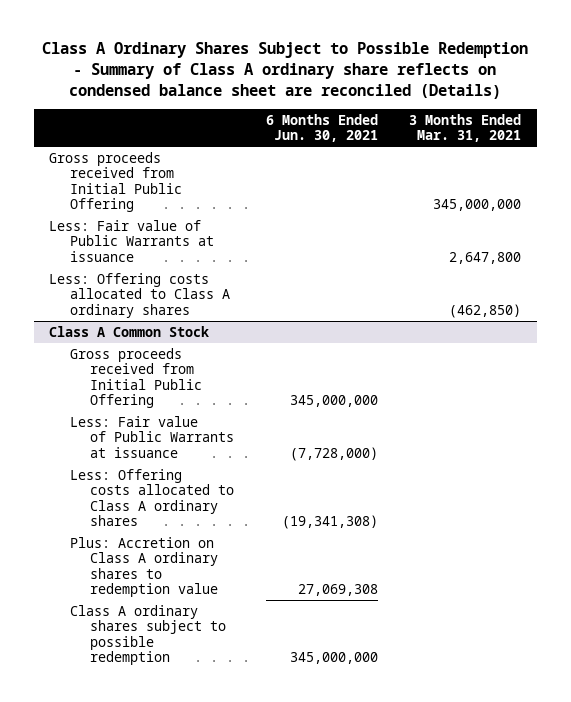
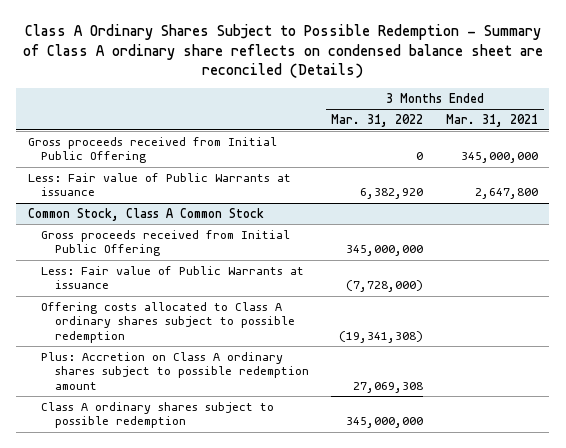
- | 6 Months Ended Jun. 30, 2021 | 3 Months Ended Mar. 31, 2021
+ | 3 Months Ended Mar. 31, 2022 | 3 Months Ended Mar. 31, 2021
- Less: Offering costs allocated to Class A ordinary shares | | (462,850)
- Class A Common Stock
+ Common Stock, Class A Common Stock
- Less: Offering costs allocated to Class A ordinary shares | (19,341,308) |
- Plus: Accretion on Class A ordinary shares to redemption value | 27,069,308 |
+ Offering costs allocated to Class A ordinary shares subject to possible redemption | (19,341,308) |
+ Plus: Accretion on Class A ordinary shares subject to possible redemption amount | 27,069,308 |

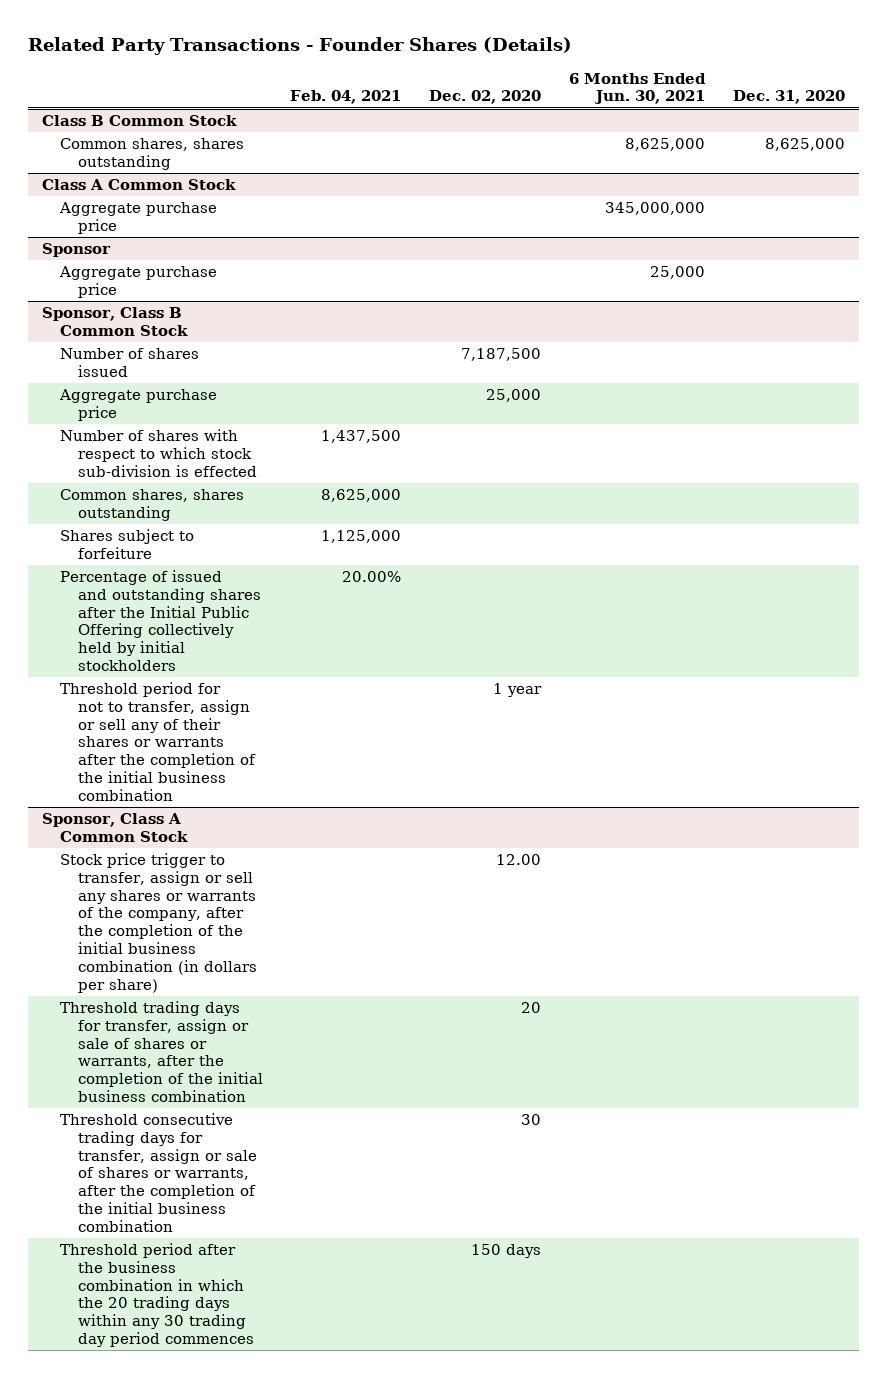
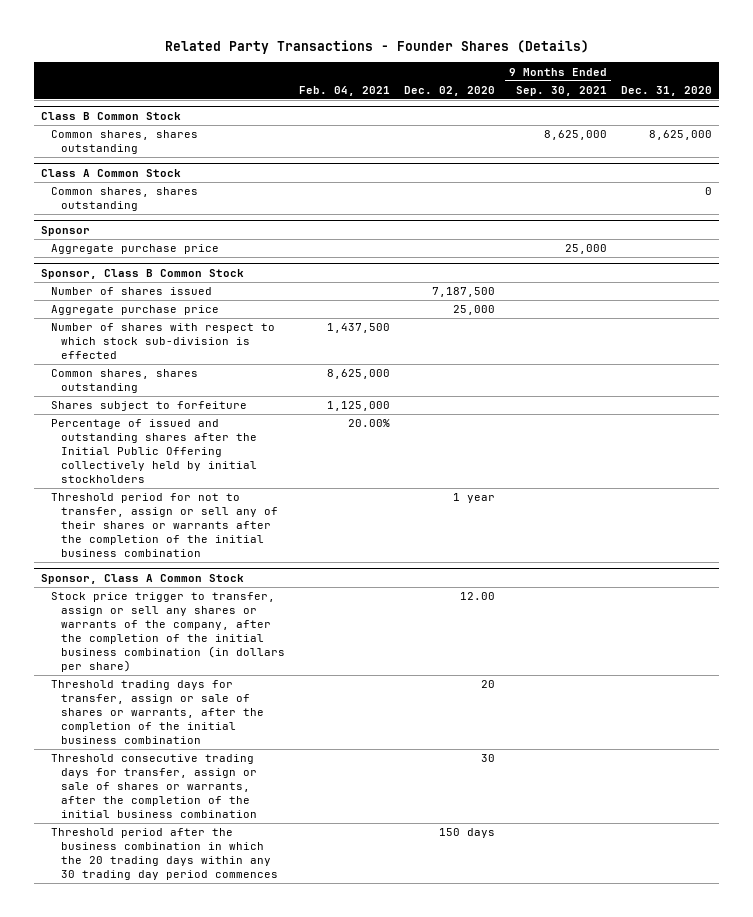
- | Feb. 04, 2021 | Dec. 02, 2020 | 6 Months Ended Jun. 30, 2021 | Dec. 31, 2020
+ | Feb. 04, 2021 | Dec. 02, 2020 | 9 Months Ended Sep. 30, 2021 | Dec. 31, 2020
@ Class A Common Stock
- Aggregate purchase price | | | 345,000,000 |
+ Common shares, shares outstanding | | | | 0

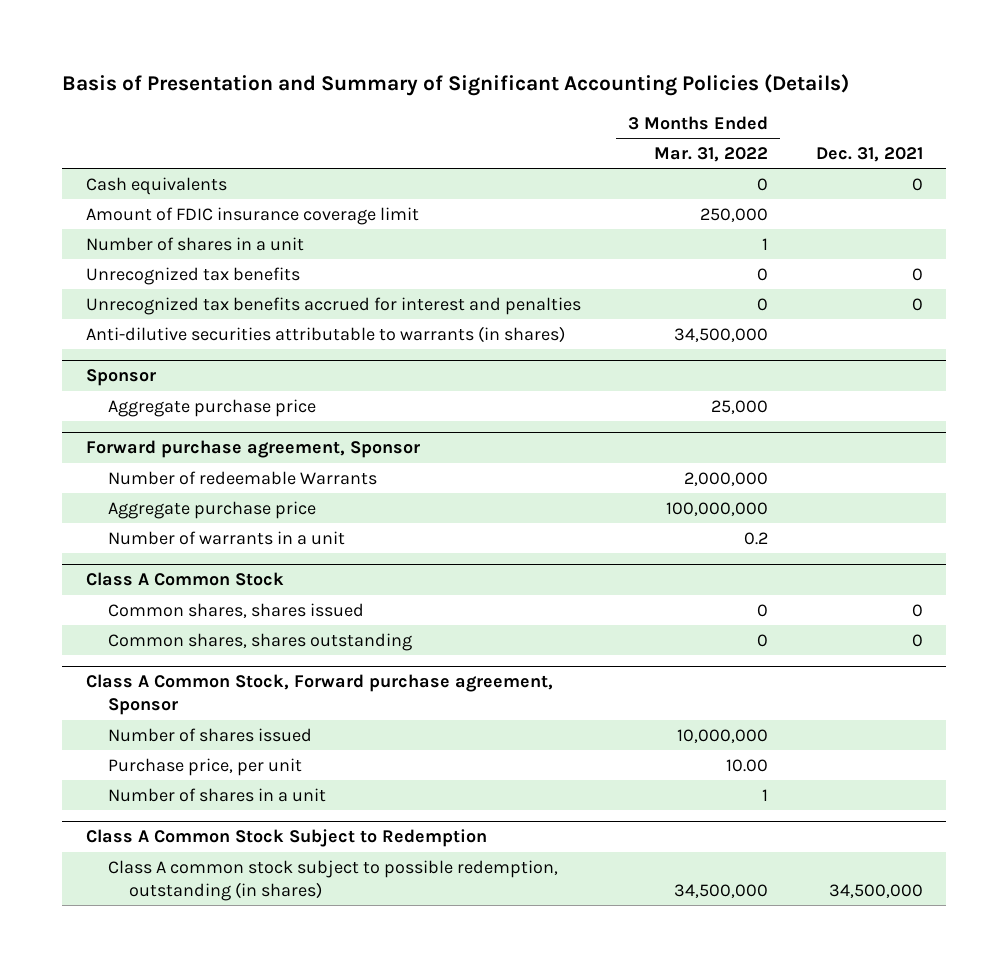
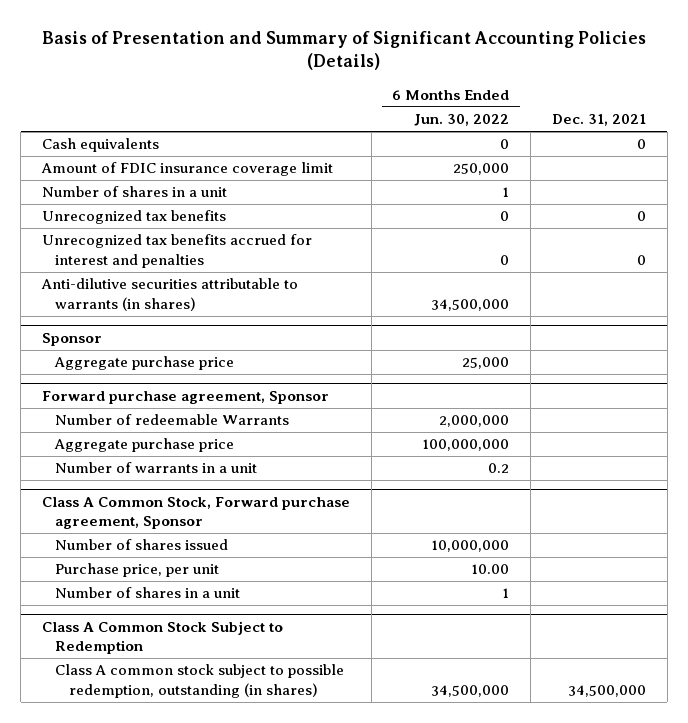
- | 3 Months Ended Mar. 31, 2022 | Dec. 31, 2021
+ | 6 Months Ended Jun. 30, 2022 | Dec. 31, 2021
- Class A Common Stock
- Common shares, shares issued | 0 | 0
- Common shares, shares outstanding | 0 | 0

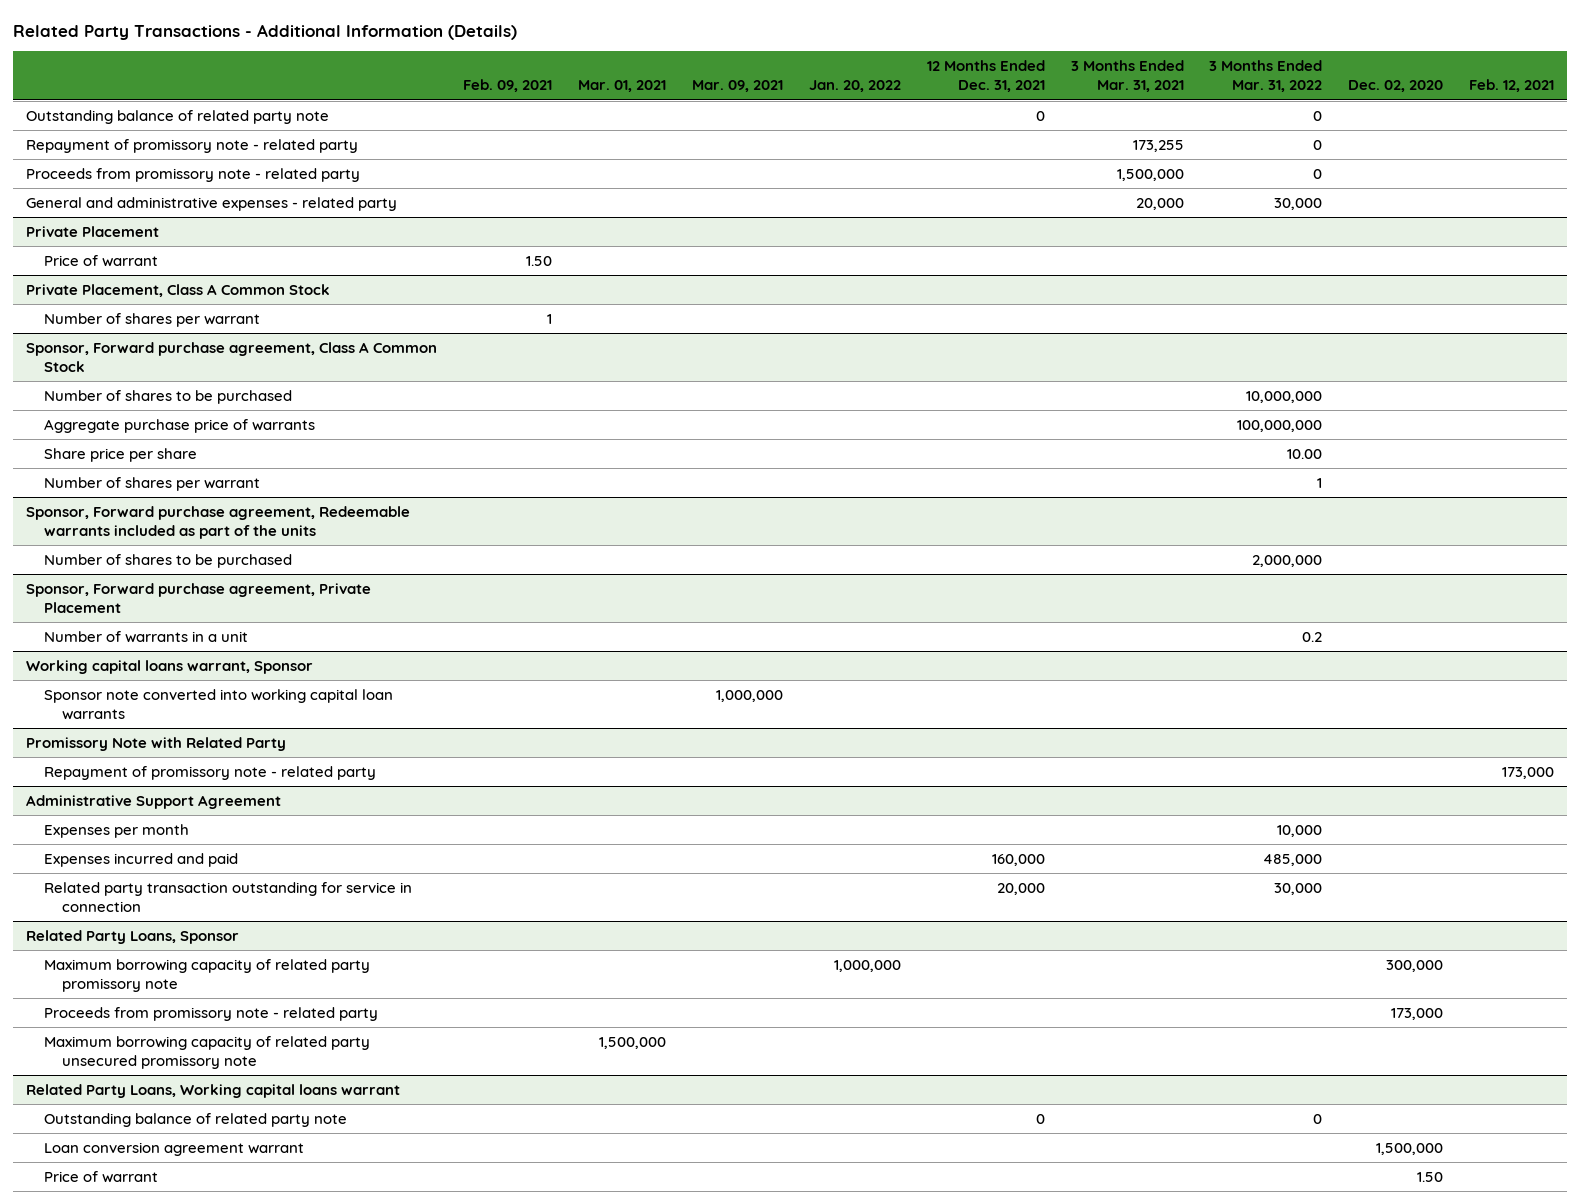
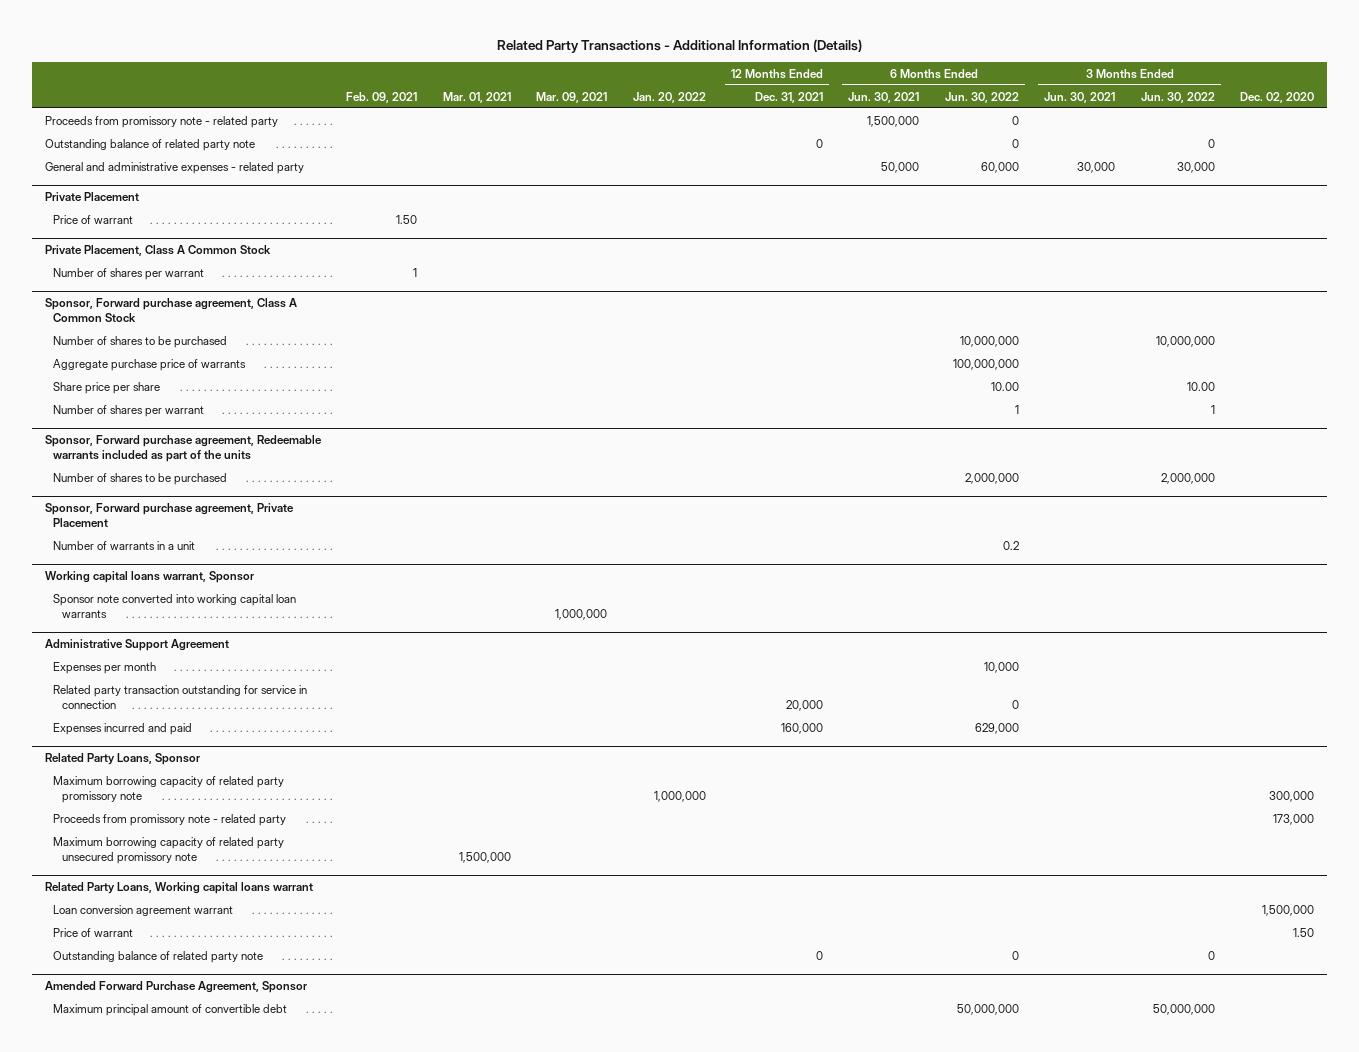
- | Feb. 09, 2021 | Mar. 01, 2021 | Mar. 09, 2021 | Jan. 20, 2022 | 12 Months Ended Dec. 31, 2021 | 3 Months Ended Mar. 31, 2021 | 3 Months Ended Mar. 31, 2022 | Dec. 02, 2020 | Feb. 12, 2021
+ | Feb. 09, 2021 | Mar. 01, 2021 | Mar. 09, 2021 | Jan. 20, 2022 | 12 Months Ended Dec. 31, 2021 | 6 Months Ended Jun. 30, 2021 | 6 Months Ended Jun. 30, 2022 | 3 Months Ended Jun. 30, 2021 | 3 Months Ended Jun. 30, 2022 | Dec. 02, 2020
- Repayment of promissory note - related party | | | | | | 173,255 | 0 | |
moved down: Outstanding balance of related party note | | | | | 0 | | 0 | | 0 |
- Promissory Note with Related Party
- Repayment of promissory note - related party | | | | | | | | | 173,000
@ Administrative Support Agreement
moved down: Expenses incurred and paid | | | | | 160,000 | | 629,000 | | |
@ Related Party Loans, Working capital loans warrant
moved down: Outstanding balance of related party note | | | | | 0 | | 0 | | 0 |
+ Amended Forward Purchase Agreement, Sponsor
+ Maximum principal amount of convertible debt | | | | | | | 50,000,000 | | 50,000,000 |

